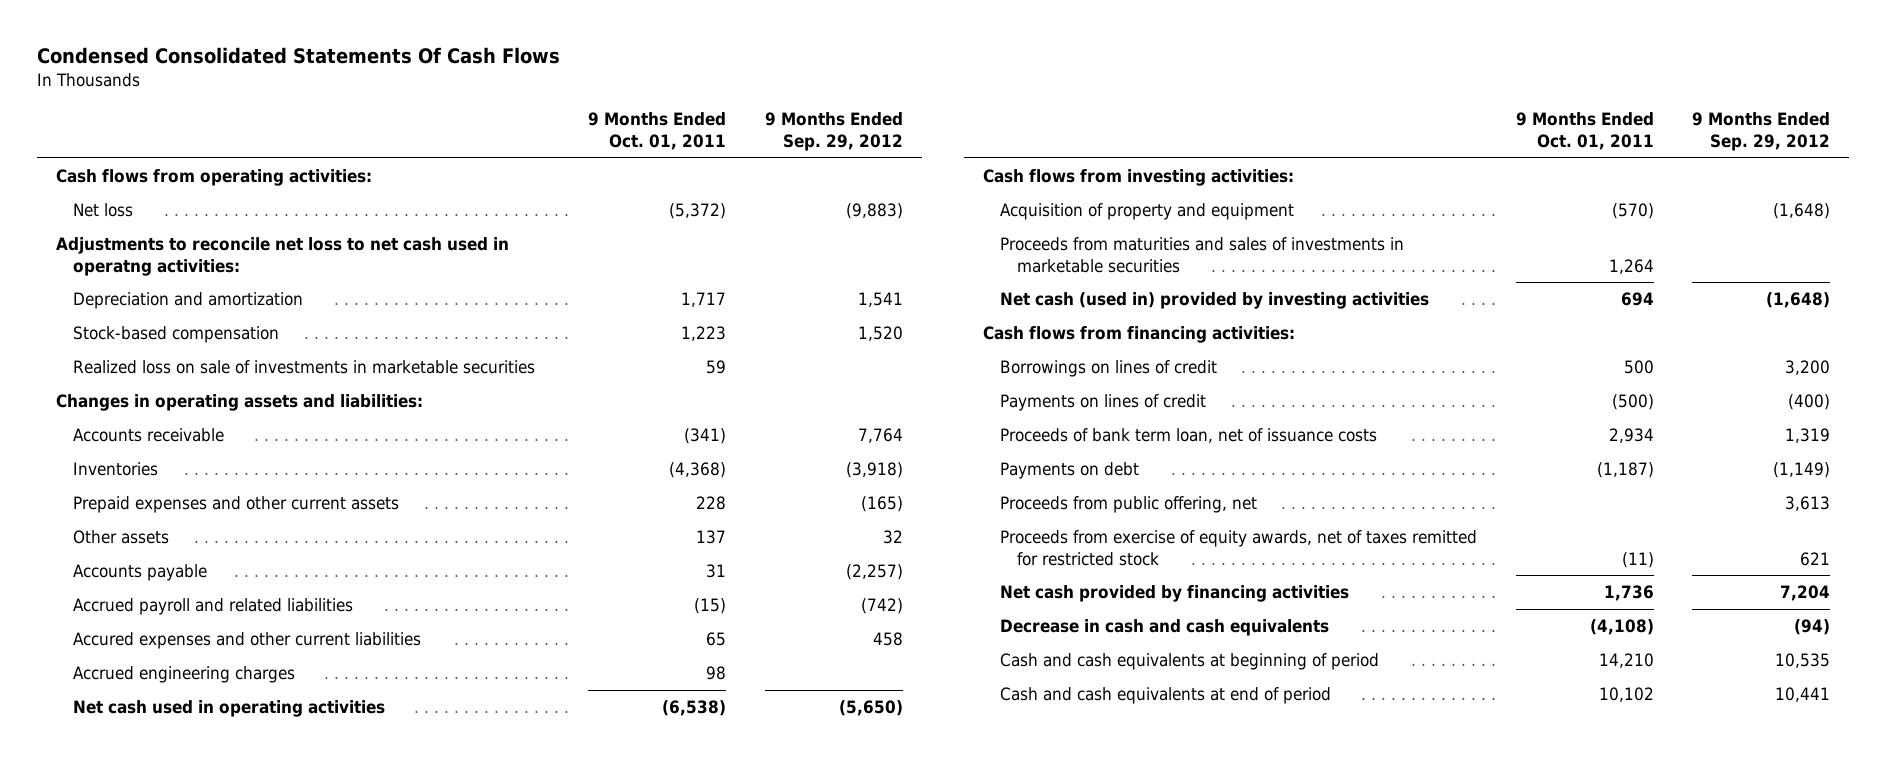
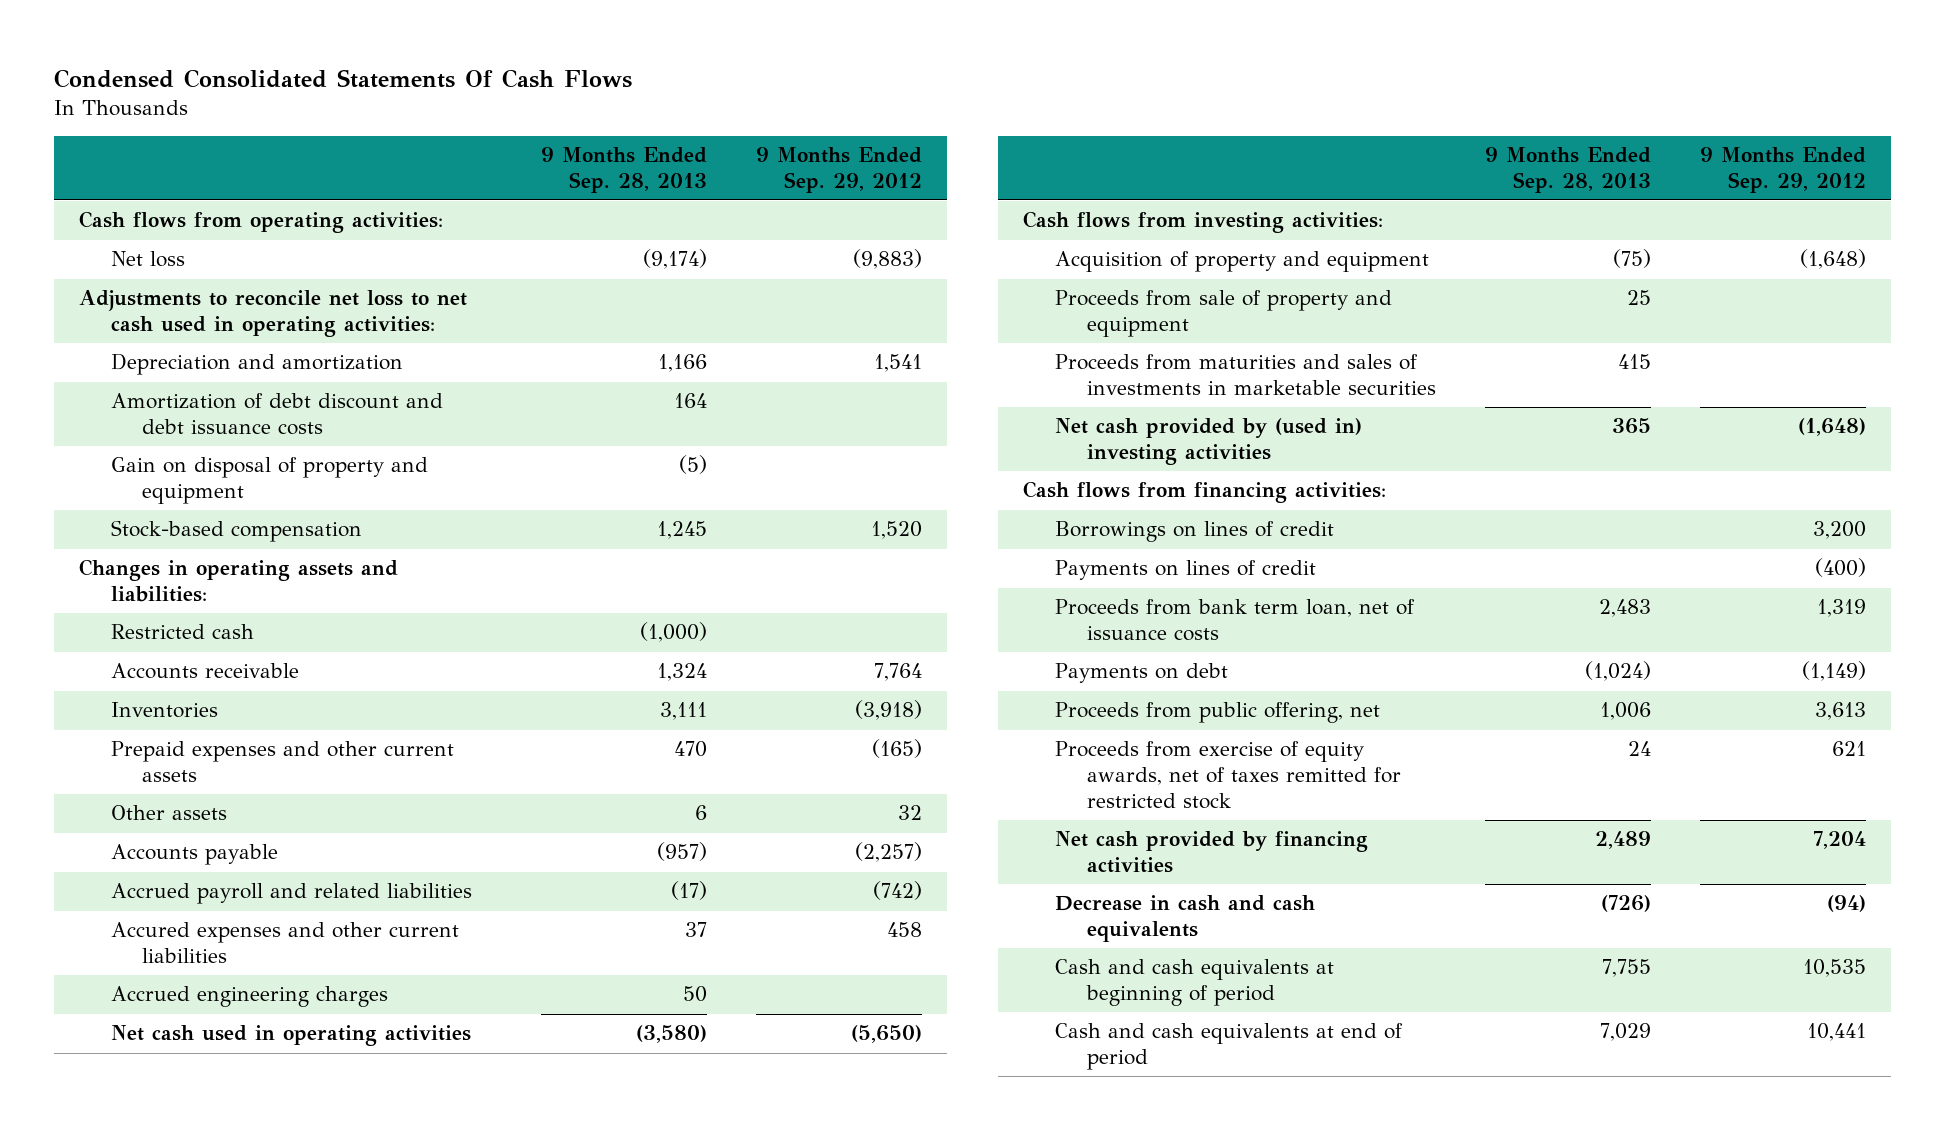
- | 9 Months Ended Oct. 01, 2011 | 9 Months Ended Sep. 29, 2012
+ | 9 Months Ended Sep. 28, 2013 | 9 Months Ended Sep. 29, 2012
- Adjustments to reconcile net loss to net cash used in operatng activities:
+ Adjustments to reconcile net loss to net cash used in operating activities:
+ Amortization of debt discount and debt issuance costs | 164 |
+ Gain on disposal of property and equipment | (5) |
- Realized loss on sale of investments in marketable securities | 59 |
+ Restricted cash | (1,000) |
+ Proceeds from sale of property and equipment | 25 |
- Net cash (used in) provided by investing activities | 694 | (1,648)
+ Net cash provided by (used in) investing activities | 365 | (1,648)
- Proceeds of bank term loan, net of issuance costs | 2,934 | 1,319
+ Proceeds from bank term loan, net of issuance costs | 2,483 | 1,319

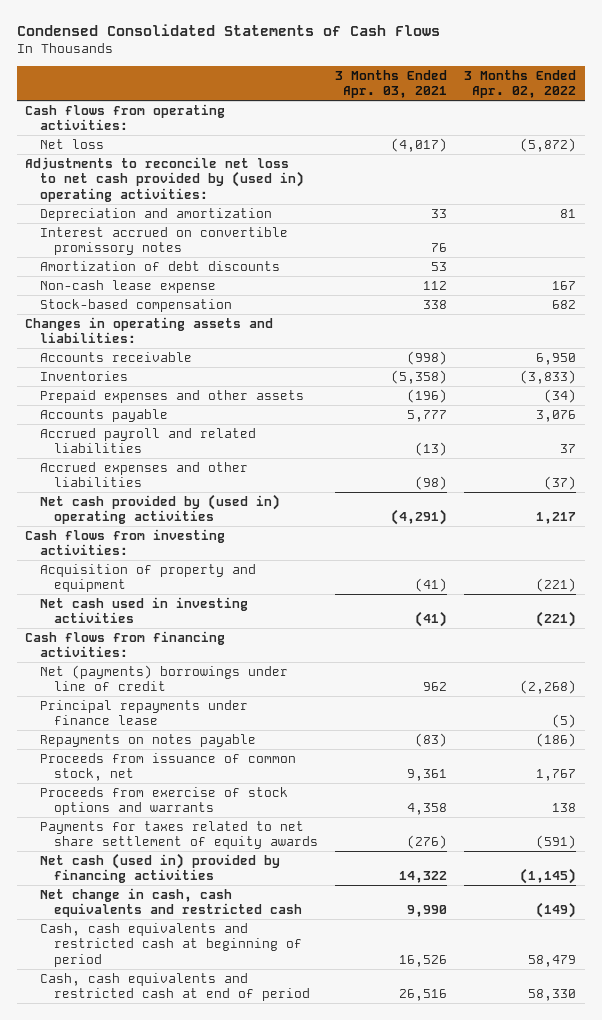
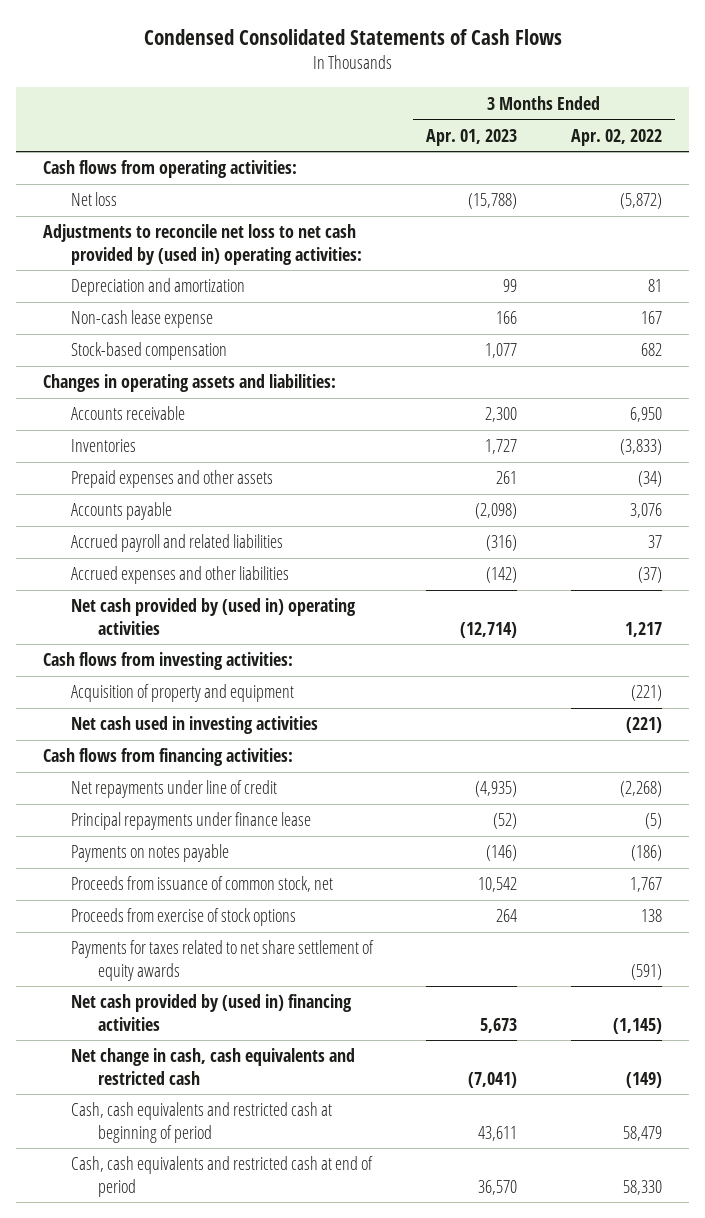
- | 3 Months Ended Apr. 03, 2021 | 3 Months Ended Apr. 02, 2022
+ | 3 Months Ended Apr. 01, 2023 | 3 Months Ended Apr. 02, 2022
- Interest accrued on convertible promissory notes | 76 |
- Amortization of debt discounts | 53 |
- Net (payments) borrowings under line of credit | 962 | (2,268)
+ Net repayments under line of credit | (4,935) | (2,268)
- Repayments on notes payable | (83) | (186)
+ Payments on notes payable | (146) | (186)
- Proceeds from exercise of stock options and warrants | 4,358 | 138
+ Proceeds from exercise of stock options | 264 | 138
- Net cash (used in) provided by financing activities | 14,322 | (1,145)
+ Net cash provided by (used in) financing activities | 5,673 | (1,145)

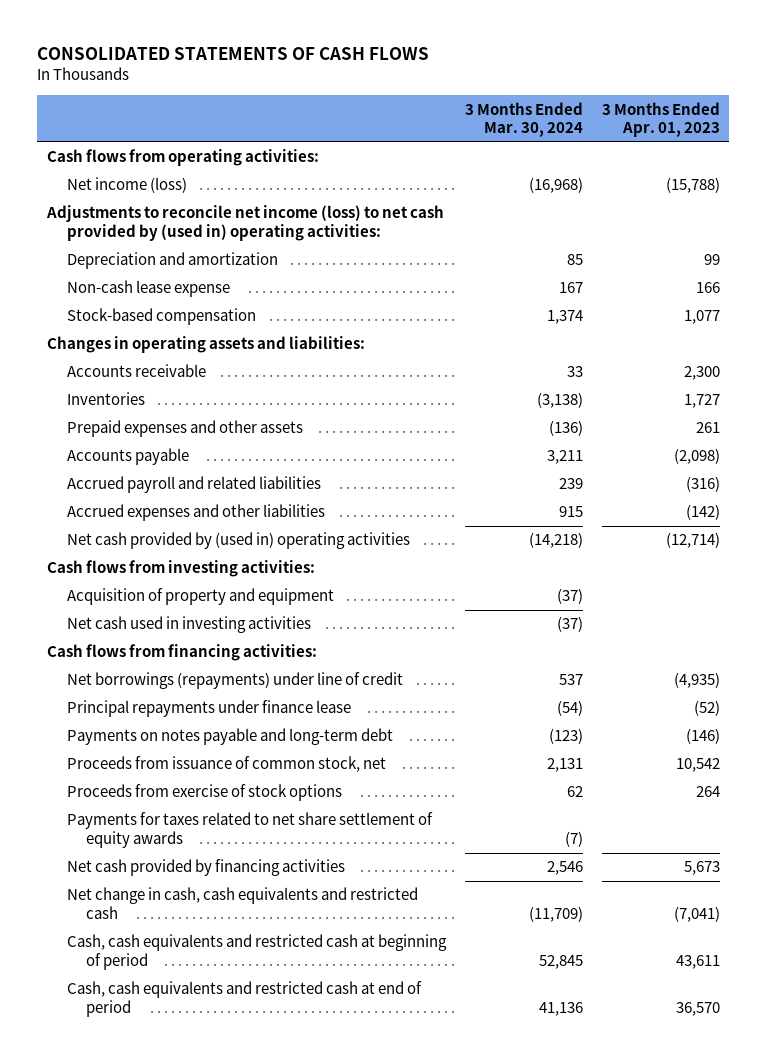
- Condensed Consolidated Statements of Cash Flows
+ CONSOLIDATED STATEMENTS OF CASH FLOWS
- | 3 Months Ended Apr. 01, 2023 | 3 Months Ended Apr. 02, 2022
+ | 3 Months Ended Mar. 30, 2024 | 3 Months Ended Apr. 01, 2023
- Net loss | (15,788) | (5,872)
- Adjustments to reconcile net loss to net cash provided by (used in) operating activities:
+ Net income (loss) | (16,968) | (15,788)
+ Adjustments to reconcile net income (loss) to net cash provided by (used in) operating activities:
- Net repayments under line of credit | (4,935) | (2,268)
+ Net borrowings (repayments) under line of credit | 537 | (4,935)
- Payments on notes payable | (146) | (186)
+ Payments on notes payable and long-term debt | (123) | (146)
- Net cash provided by (used in) financing activities | 5,673 | (1,145)
+ Net cash provided by financing activities | 2,546 | 5,673

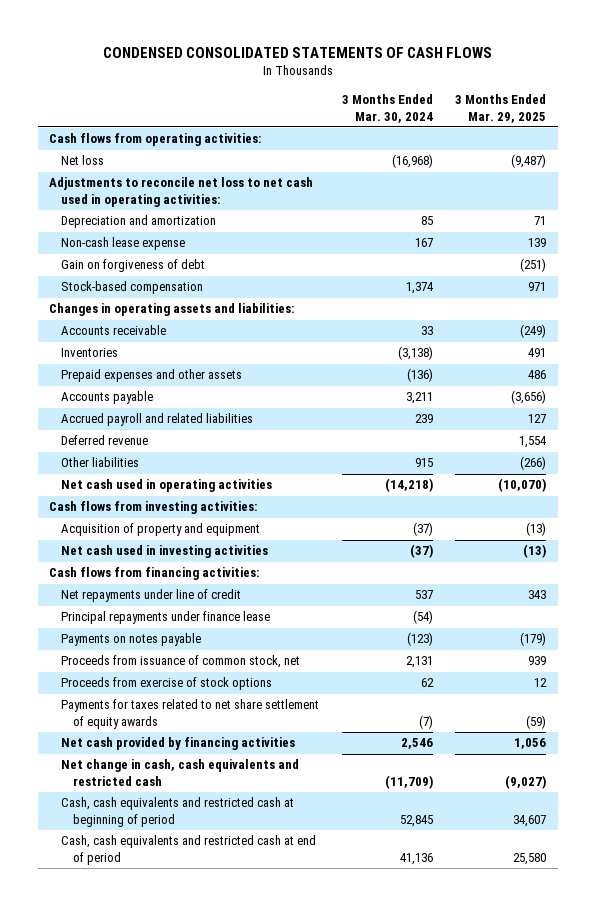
- CONSOLIDATED STATEMENTS OF CASH FLOWS
+ CONDENSED CONSOLIDATED STATEMENTS OF CASH FLOWS
- | 3 Months Ended Mar. 30, 2024 | 3 Months Ended Apr. 01, 2023
+ | 3 Months Ended Mar. 30, 2024 | 3 Months Ended Mar. 29, 2025
- Net income (loss) | (16,968) | (15,788)
- Adjustments to reconcile net income (loss) to net cash provided by (used in) operating activities:
+ Net loss | (16,968) | (9,487)
+ Adjustments to reconcile net loss to net cash used in operating activities:
+ Gain on forgiveness of debt | | (251)
- Accrued expenses and other liabilities | 915 | (142)
- Net cash provided by (used in) operating activities | (14,218) | (12,714)
+ Deferred revenue | | 1,554
+ Other liabilities | 915 | (266)
+ Net cash used in operating activities | (14,218) | (10,070)
- Net borrowings (repayments) under line of credit | 537 | (4,935)
+ Net repayments under line of credit | 537 | 343
- Payments on notes payable and long-term debt | (123) | (146)
+ Payments on notes payable | (123) | (179)

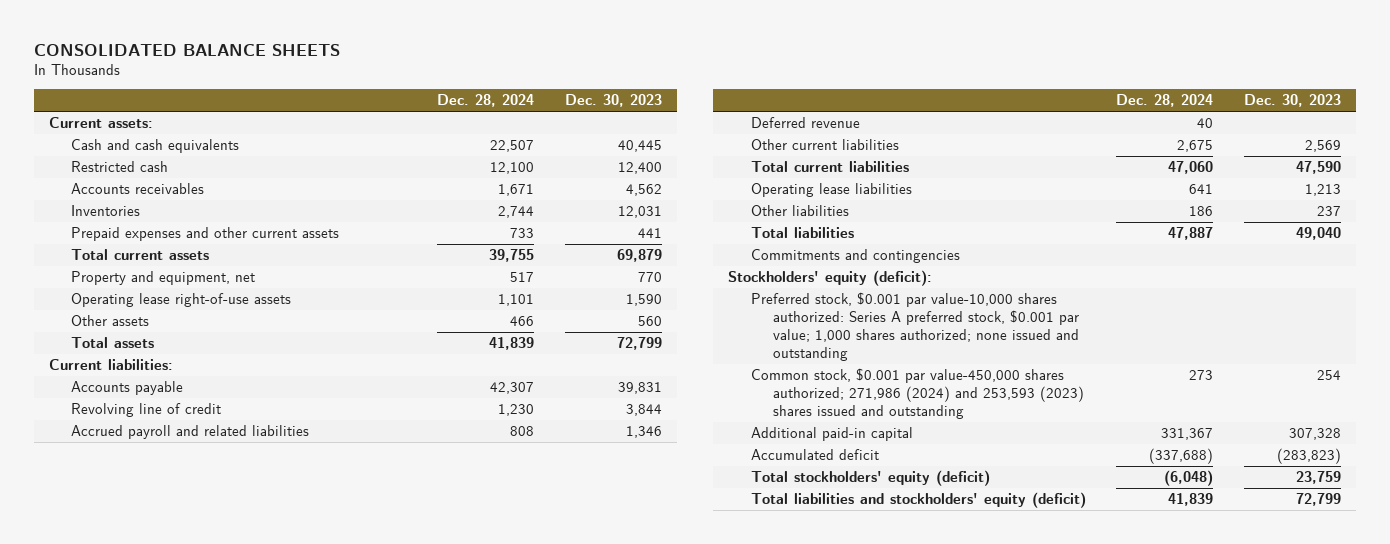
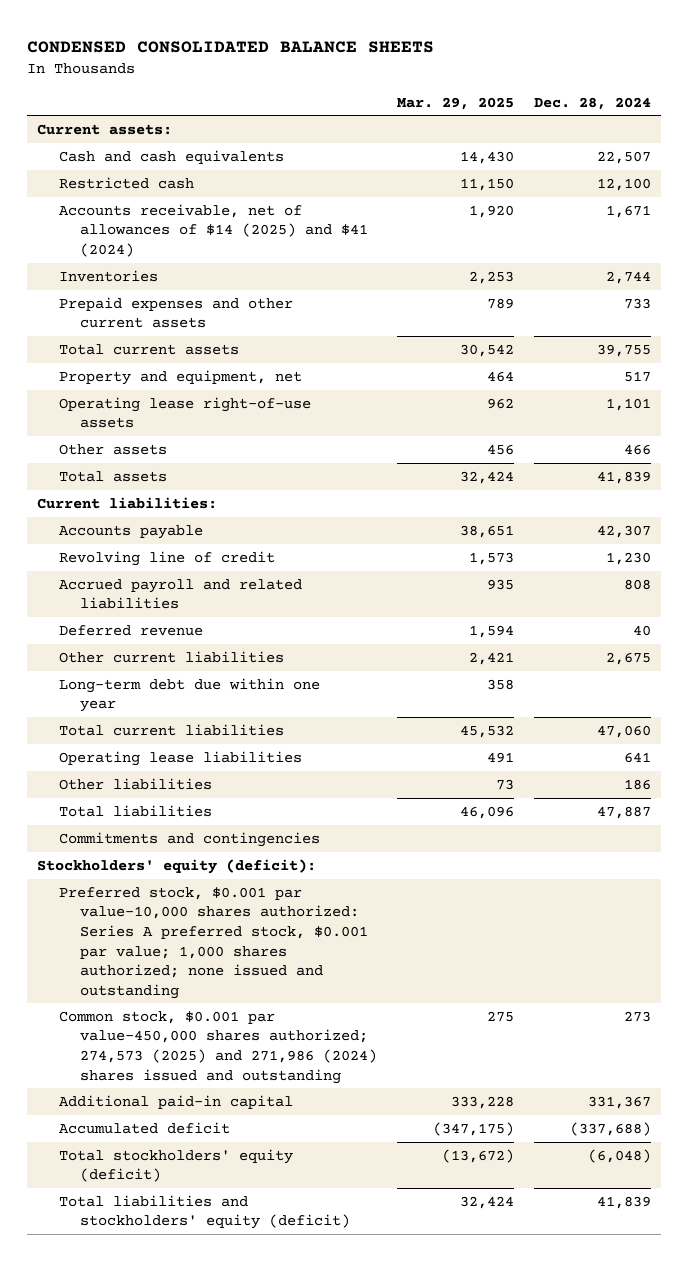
- CONSOLIDATED BALANCE SHEETS
+ CONDENSED CONSOLIDATED BALANCE SHEETS
- | Dec. 28, 2024 | Dec. 30, 2023
+ | Mar. 29, 2025 | Dec. 28, 2024
- Accounts receivables | 1,671 | 4,562
+ Accounts receivable, net of allowances of $14 (2025) and $41 (2024) | 1,920 | 1,671
+ Long-term debt due within one year | 358 |
- Common stock, $0.001 par value-450,000 shares authorized; 271,986 (2024) and 253,593 (2023) shares issued and outstanding | 273 | 254
+ Common stock, $0.001 par value-450,000 shares authorized; 274,573 (2025) and 271,986 (2024) shares issued and outstanding | 275 | 273

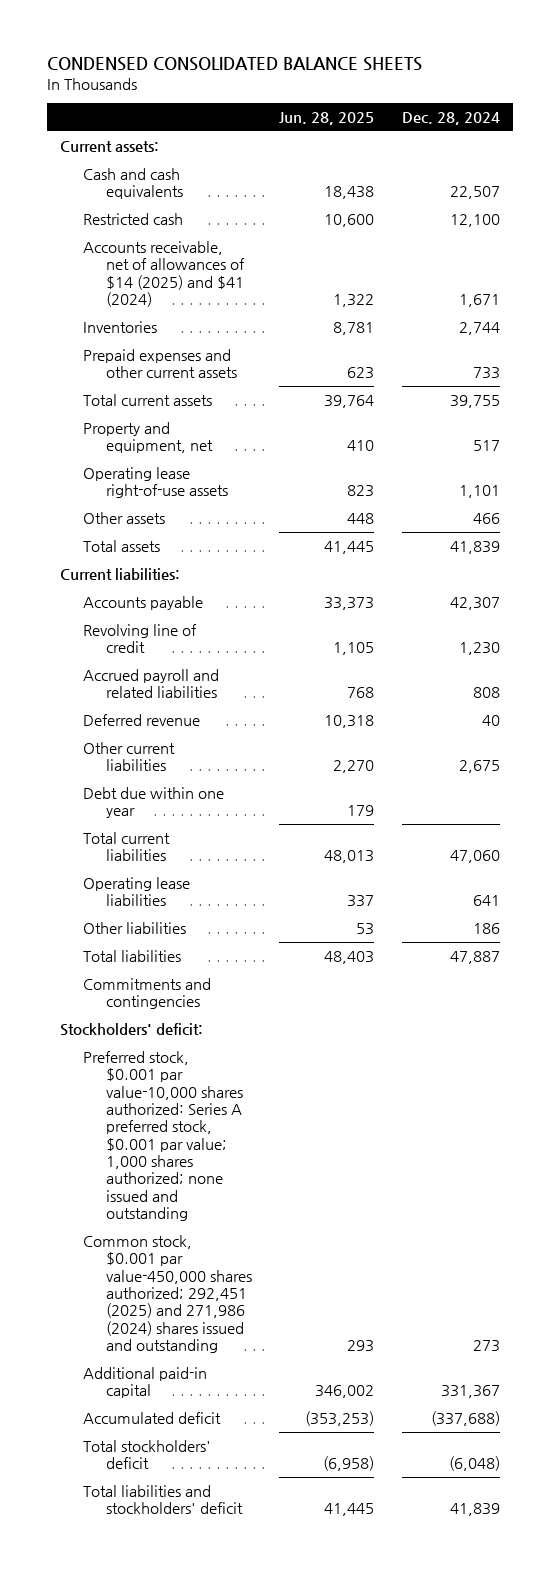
- | Mar. 29, 2025 | Dec. 28, 2024
+ | Jun. 28, 2025 | Dec. 28, 2024
- Long-term debt due within one year | 358 |
+ Debt due within one year | 179 |
- Stockholders' equity (deficit):
+ Stockholders' deficit:
- Common stock, $0.001 par value-450,000 shares authorized; 274,573 (2025) and 271,986 (2024) shares issued and outstanding | 275 | 273
+ Common stock, $0.001 par value-450,000 shares authorized; 292,451 (2025) and 271,986 (2024) shares issued and outstanding | 293 | 273
- Total stockholders' equity (deficit) | (13,672) | (6,048)
- Total liabilities and stockholders' equity (deficit) | 32,424 | 41,839
+ Total stockholders' deficit | (6,958) | (6,048)
+ Total liabilities and stockholders' deficit | 41,445 | 41,839

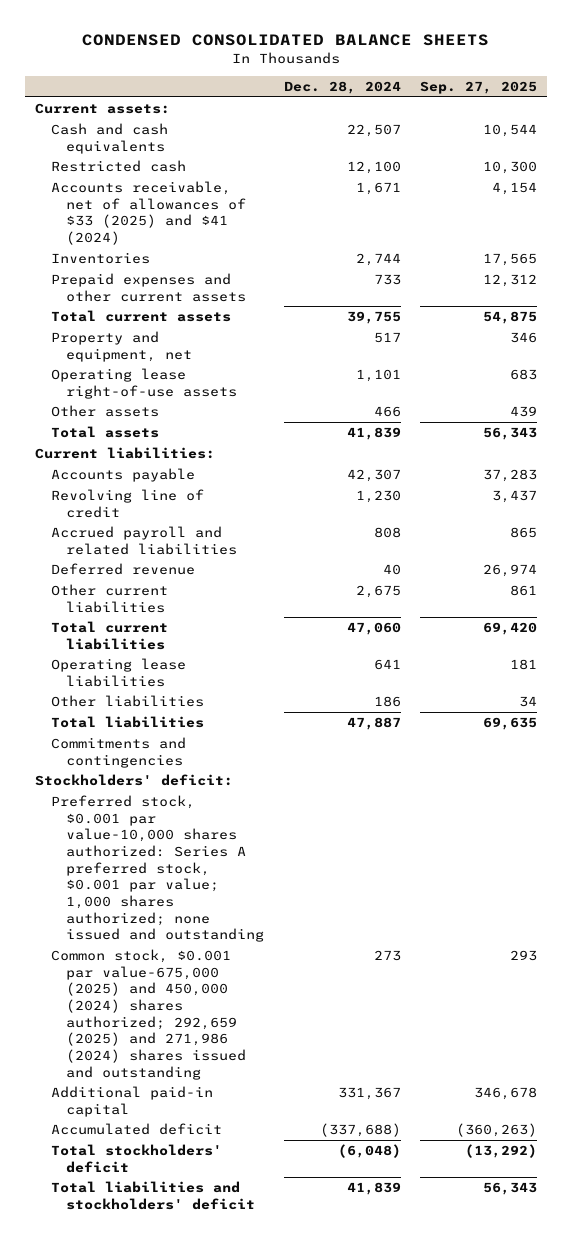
- | Jun. 28, 2025 | Dec. 28, 2024
+ | Dec. 28, 2024 | Sep. 27, 2025
- Accounts receivable, net of allowances of $14 (2025) and $41 (2024) | 1,322 | 1,671
+ Accounts receivable, net of allowances of $33 (2025) and $41 (2024) | 1,671 | 4,154
- Debt due within one year | 179 |
- Common stock, $0.001 par value-450,000 shares authorized; 292,451 (2025) and 271,986 (2024) shares issued and outstanding | 293 | 273
+ Common stock, $0.001 par value-675,000 (2025) and 450,000 (2024) shares authorized; 292,659 (2025) and 271,986 (2024) shares issued and outstanding | 273 | 293

